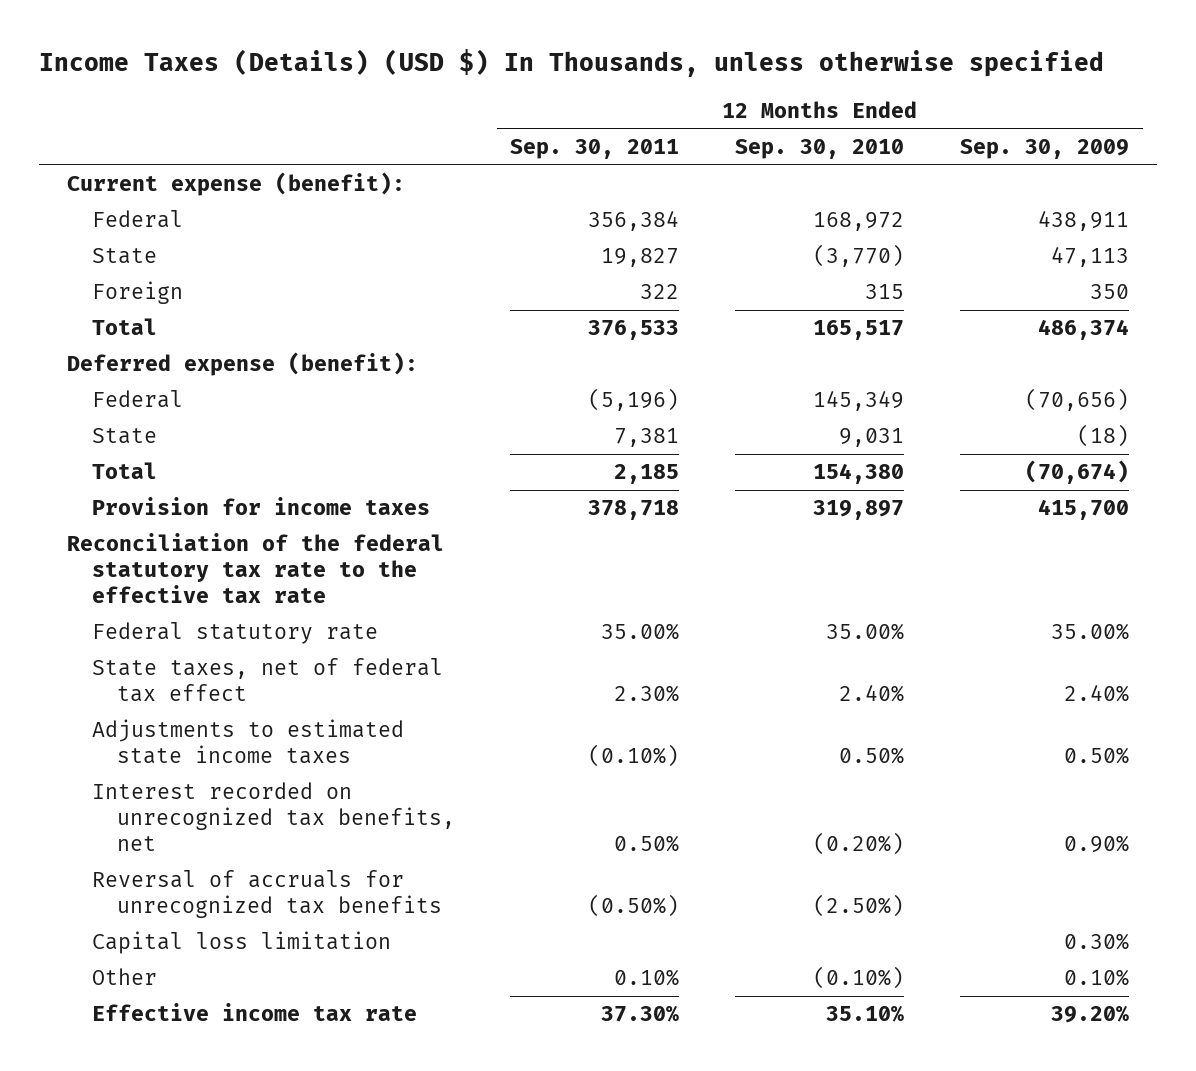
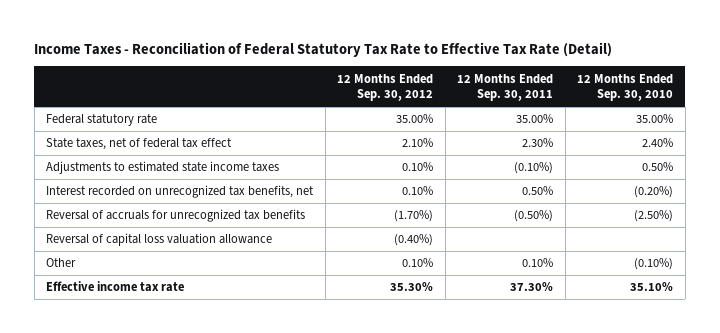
- Income Taxes (Details) (USD $) In Thousands, unless otherwise specified
+ Income Taxes - Reconciliation of Federal Statutory Tax Rate to Effective Tax Rate (Detail)
- | 12 Months Ended Sep. 30, 2011 | 12 Months Ended Sep. 30, 2010 | 12 Months Ended Sep. 30, 2009
+ | 12 Months Ended Sep. 30, 2012 | 12 Months Ended Sep. 30, 2011 | 12 Months Ended Sep. 30, 2010
- Current expense (benefit):
- Federal | 356,384 | 168,972 | 438,911
- State | 19,827 | (3,770) | 47,113
- Foreign | 322 | 315 | 350
- Total | 376,533 | 165,517 | 486,374
- Deferred expense (benefit):
- Federal | (5,196) | 145,349 | (70,656)
- State | 7,381 | 9,031 | (18)
- Total | 2,185 | 154,380 | (70,674)
- Provision for income taxes | 378,718 | 319,897 | 415,700
- Reconciliation of the federal statutory tax rate to the effective tax rate
- Capital loss limitation | | | 0.30%
+ Reversal of capital loss valuation allowance | (0.40%) | |

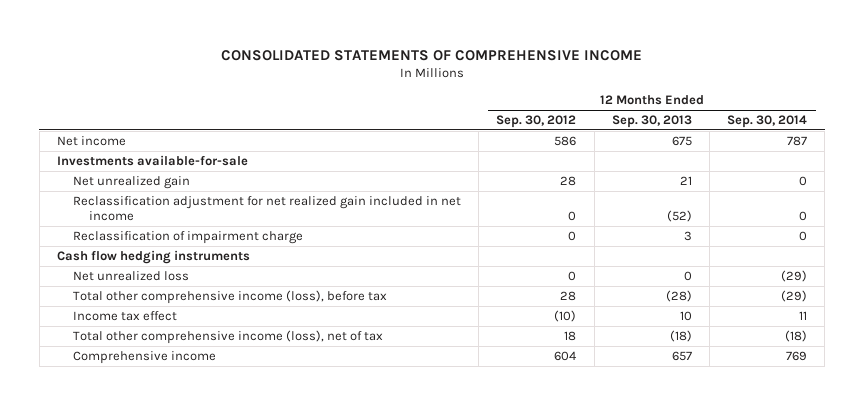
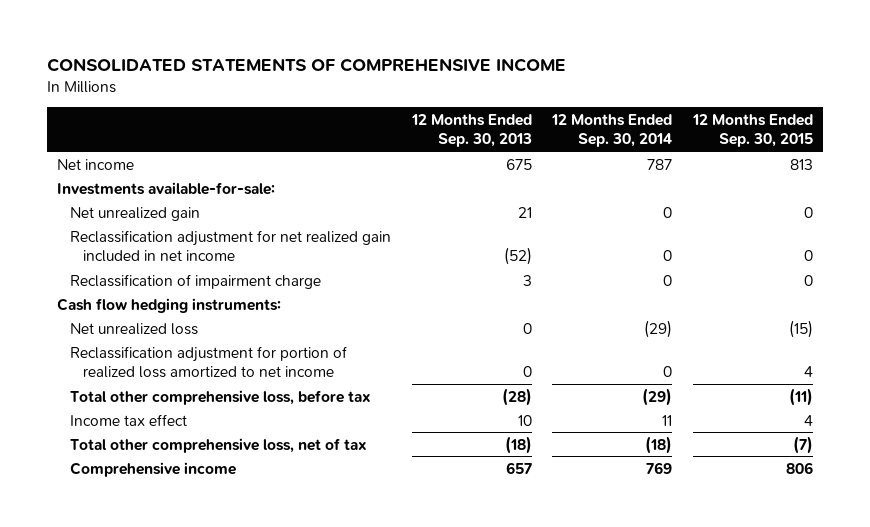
- | 12 Months Ended Sep. 30, 2012 | 12 Months Ended Sep. 30, 2013 | 12 Months Ended Sep. 30, 2014
+ | 12 Months Ended Sep. 30, 2013 | 12 Months Ended Sep. 30, 2014 | 12 Months Ended Sep. 30, 2015
- Investments available-for-sale
+ Investments available-for-sale:
- Cash flow hedging instruments
+ Cash flow hedging instruments:
- Total other comprehensive income (loss), before tax | 28 | (28) | (29)
+ Reclassification adjustment for portion of realized loss amortized to net income | 0 | 0 | 4
+ Total other comprehensive loss, before tax | (28) | (29) | (11)
- Total other comprehensive income (loss), net of tax | 18 | (18) | (18)
+ Total other comprehensive loss, net of tax | (18) | (18) | (7)

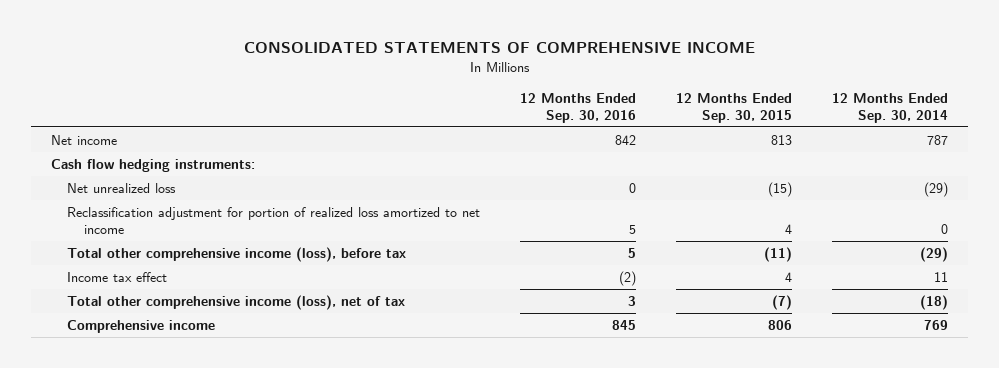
- | 12 Months Ended Sep. 30, 2013 | 12 Months Ended Sep. 30, 2014 | 12 Months Ended Sep. 30, 2015
+ | 12 Months Ended Sep. 30, 2016 | 12 Months Ended Sep. 30, 2015 | 12 Months Ended Sep. 30, 2014
- Investments available-for-sale:
- Net unrealized gain | 21 | 0 | 0
- Reclassification adjustment for net realized gain included in net income | (52) | 0 | 0
- Reclassification of impairment charge | 3 | 0 | 0
- Total other comprehensive loss, before tax | (28) | (29) | (11)
+ Total other comprehensive income (loss), before tax | 5 | (11) | (29)
- Total other comprehensive loss, net of tax | (18) | (18) | (7)
+ Total other comprehensive income (loss), net of tax | 3 | (7) | (18)

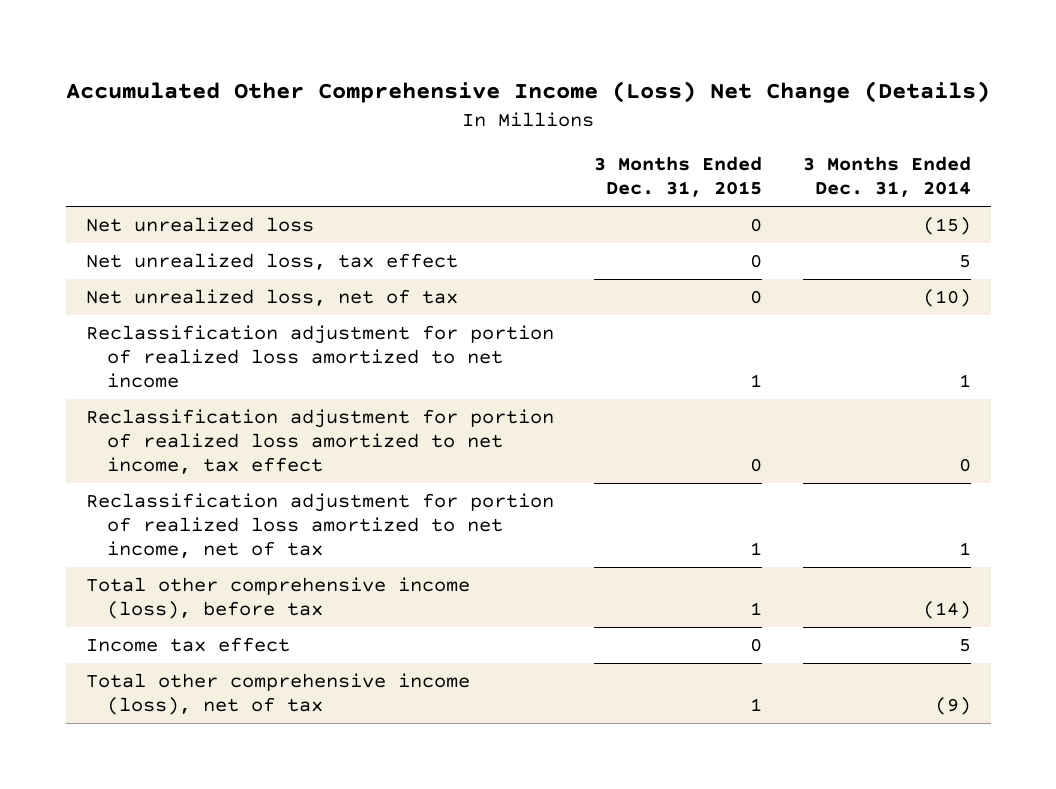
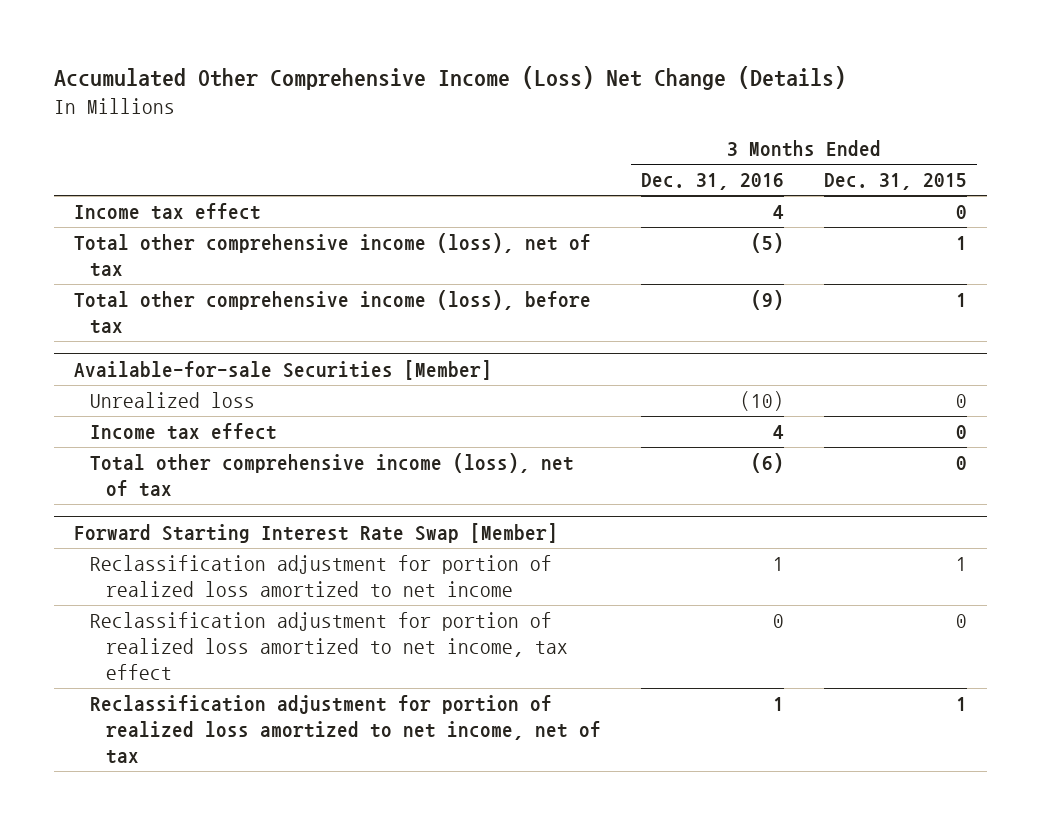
- | 3 Months Ended Dec. 31, 2015 | 3 Months Ended Dec. 31, 2014
+ | 3 Months Ended Dec. 31, 2016 | 3 Months Ended Dec. 31, 2015
- Net unrealized loss | 0 | (15)
- Net unrealized loss, tax effect | 0 | 5
- Net unrealized loss, net of tax | 0 | (10)
moved up: Income tax effect | 4 | 0
moved up: Total other comprehensive income (loss), net of tax | (5) | 1
moved up: Total other comprehensive income (loss), before tax | (9) | 1
+ Available-for-sale Securities [Member]
+ Unrealized loss | (10) | 0
+ Income tax effect | 4 | 0
+ Total other comprehensive income (loss), net of tax | (6) | 0
+ Forward Starting Interest Rate Swap [Member]

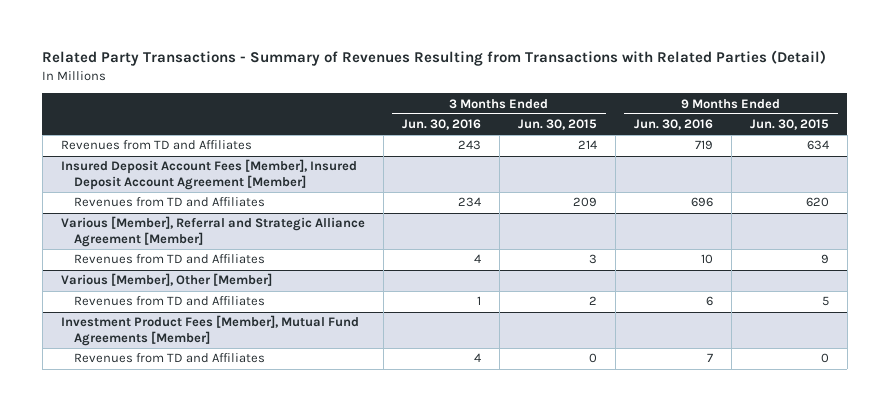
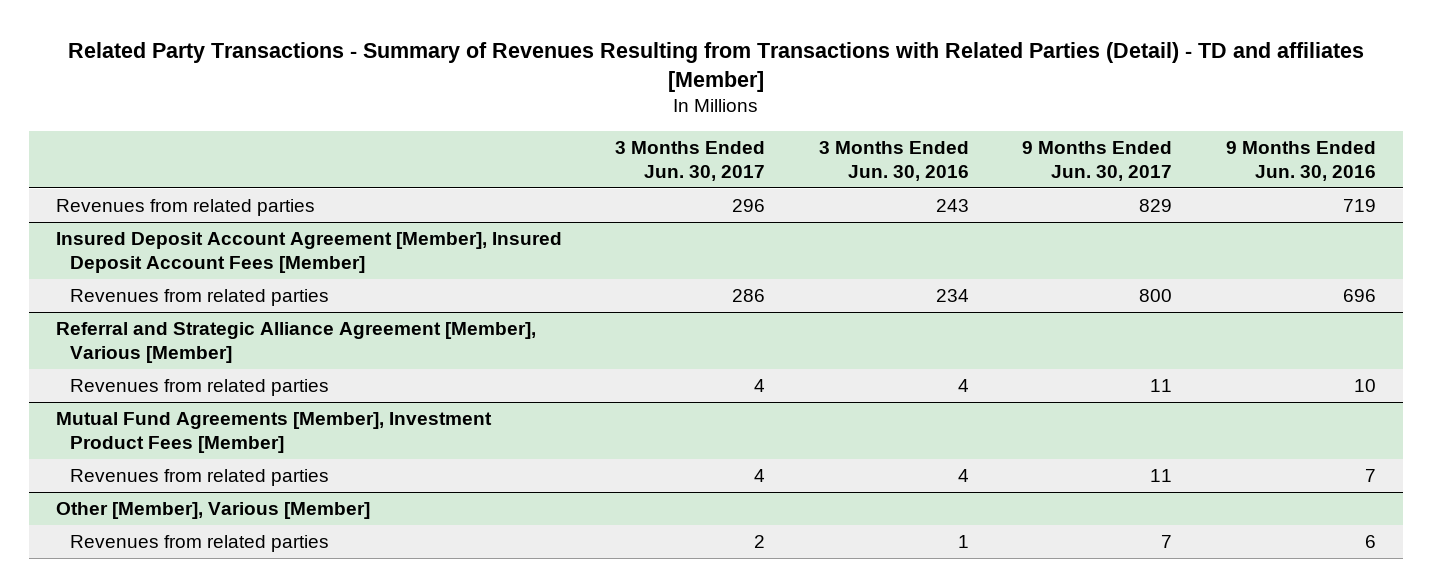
- Related Party Transactions - Summary of Revenues Resulting from Transactions with Related Parties (Detail)
+ Related Party Transactions - Summary of Revenues Resulting from Transactions with Related Parties (Detail) - TD and affiliates [Member]
- | 3 Months Ended Jun. 30, 2016 | 3 Months Ended Jun. 30, 2015 | 9 Months Ended Jun. 30, 2016 | 9 Months Ended Jun. 30, 2015
+ | 3 Months Ended Jun. 30, 2017 | 3 Months Ended Jun. 30, 2016 | 9 Months Ended Jun. 30, 2017 | 9 Months Ended Jun. 30, 2016
- Revenues from TD and Affiliates | 243 | 214 | 719 | 634
- Insured Deposit Account Fees [Member], Insured Deposit Account Agreement [Member]
- Revenues from TD and Affiliates | 234 | 209 | 696 | 620
- Various [Member], Referral and Strategic Alliance Agreement [Member]
- Revenues from TD and Affiliates | 4 | 3 | 10 | 9
- Various [Member], Other [Member]
- Revenues from TD and Affiliates | 1 | 2 | 6 | 5
- Investment Product Fees [Member], Mutual Fund Agreements [Member]
- Revenues from TD and Affiliates | 4 | 0 | 7 | 0
+ Revenues from related parties | 296 | 243 | 829 | 719
+ Insured Deposit Account Agreement [Member], Insured Deposit Account Fees [Member]
+ Revenues from related parties | 286 | 234 | 800 | 696
+ Referral and Strategic Alliance Agreement [Member], Various [Member]
+ Revenues from related parties | 4 | 4 | 11 | 10
+ Mutual Fund Agreements [Member], Investment Product Fees [Member]
+ Revenues from related parties | 4 | 4 | 11 | 7
+ Other [Member], Various [Member]
+ Revenues from related parties | 2 | 1 | 7 | 6

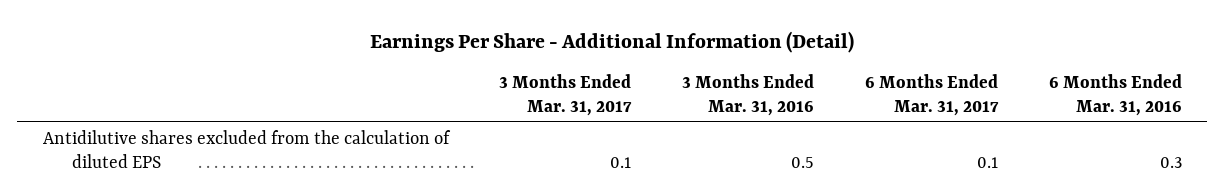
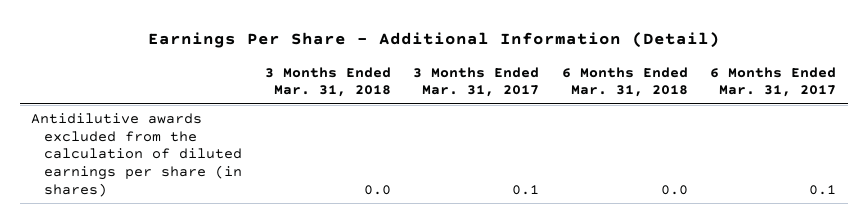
- | 3 Months Ended Mar. 31, 2017 | 3 Months Ended Mar. 31, 2016 | 6 Months Ended Mar. 31, 2017 | 6 Months Ended Mar. 31, 2016
+ | 3 Months Ended Mar. 31, 2018 | 3 Months Ended Mar. 31, 2017 | 6 Months Ended Mar. 31, 2018 | 6 Months Ended Mar. 31, 2017
- Antidilutive shares excluded from the calculation of diluted EPS | 0.1 | 0.5 | 0.1 | 0.3
+ Antidilutive awards excluded from the calculation of diluted earnings per share (in shares) | 0.0 | 0.1 | 0.0 | 0.1

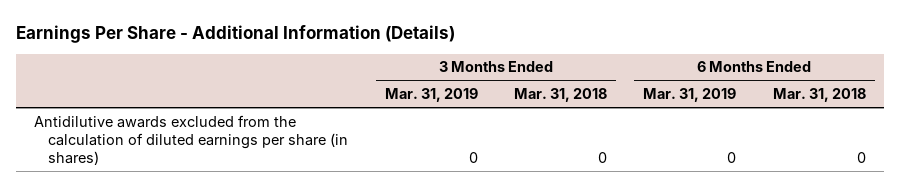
- Earnings Per Share - Additional Information (Detail)
+ Earnings Per Share - Additional Information (Details)
- | 3 Months Ended Mar. 31, 2018 | 3 Months Ended Mar. 31, 2017 | 6 Months Ended Mar. 31, 2018 | 6 Months Ended Mar. 31, 2017
+ | 3 Months Ended Mar. 31, 2019 | 3 Months Ended Mar. 31, 2018 | 6 Months Ended Mar. 31, 2019 | 6 Months Ended Mar. 31, 2018
- Antidilutive awards excluded from the calculation of diluted earnings per share (in shares) | 0.0 | 0.1 | 0.0 | 0.1
+ Antidilutive awards excluded from the calculation of diluted earnings per share (in shares) | 0 | 0 | 0 | 0

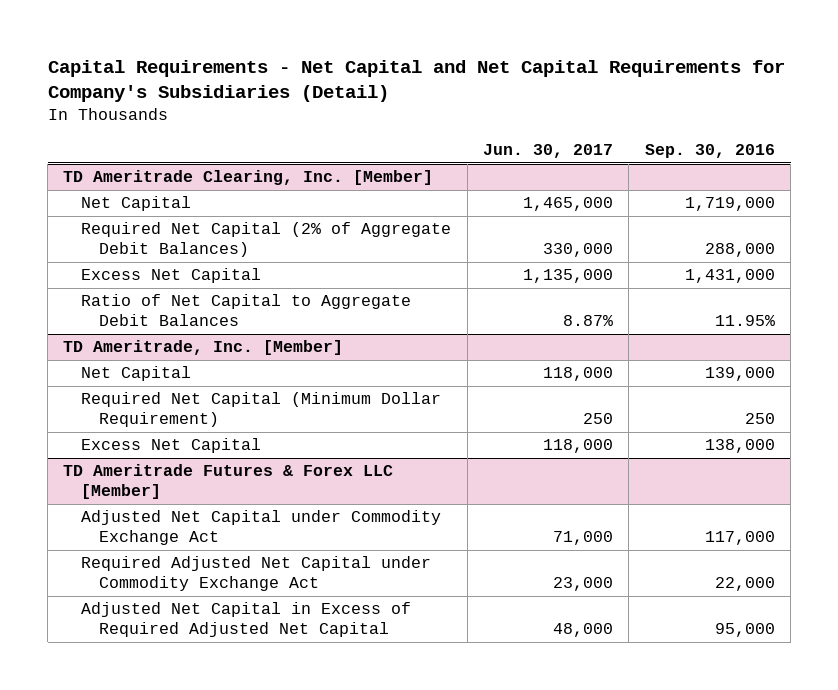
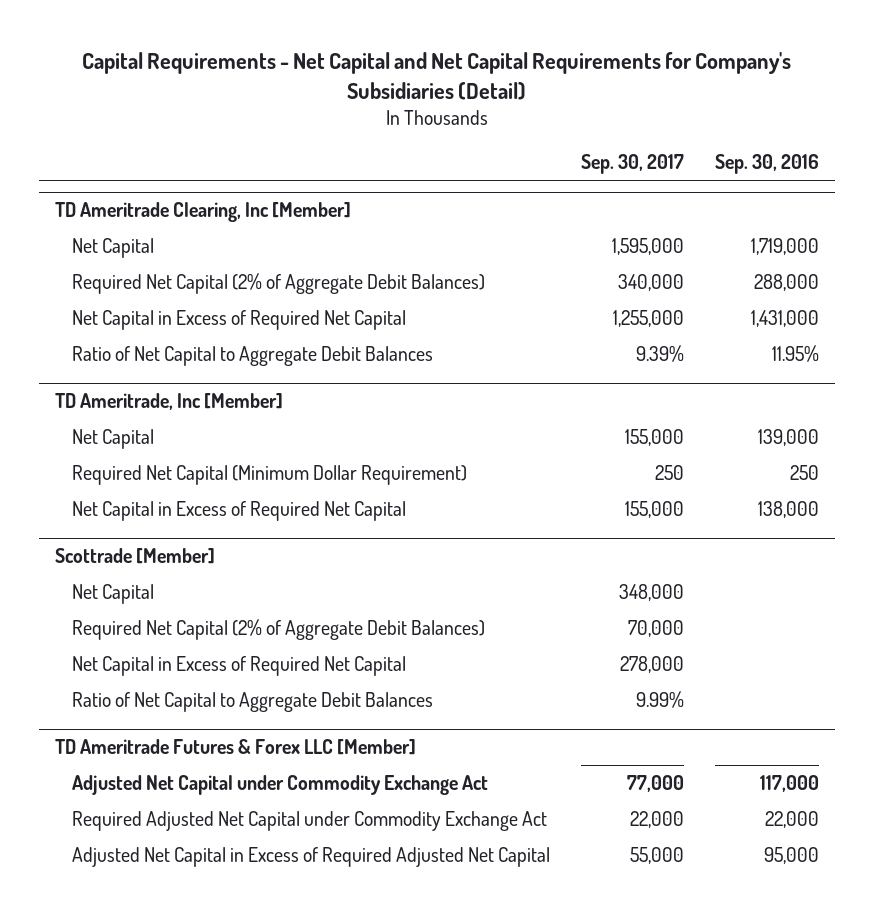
- | Jun. 30, 2017 | Sep. 30, 2016
+ | Sep. 30, 2017 | Sep. 30, 2016
- TD Ameritrade Clearing, Inc. [Member]
+ TD Ameritrade Clearing, Inc [Member]
- Excess Net Capital | 1,135,000 | 1,431,000
+ Net Capital in Excess of Required Net Capital | 1,255,000 | 1,431,000
- TD Ameritrade, Inc. [Member]
+ TD Ameritrade, Inc [Member]
- Excess Net Capital | 118,000 | 138,000
+ Net Capital in Excess of Required Net Capital | 155,000 | 138,000
+ Scottrade [Member]
+ Net Capital | 348,000 |
+ Required Net Capital (2% of Aggregate Debit Balances) | 70,000 |
+ Net Capital in Excess of Required Net Capital | 278,000 |
+ Ratio of Net Capital to Aggregate Debit Balances | 9.99% |

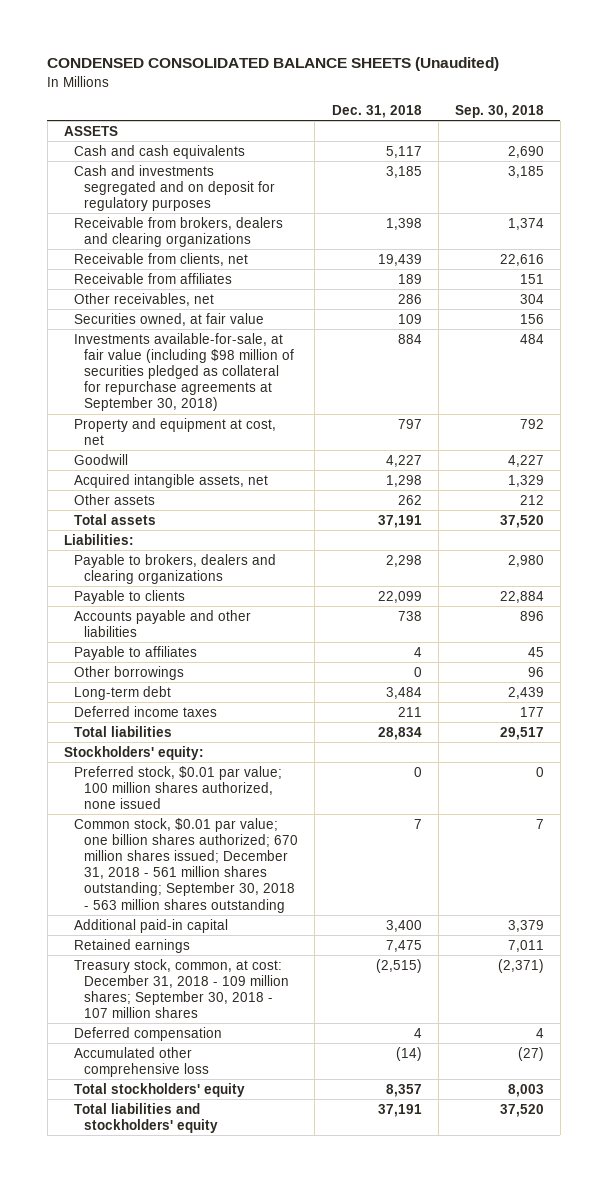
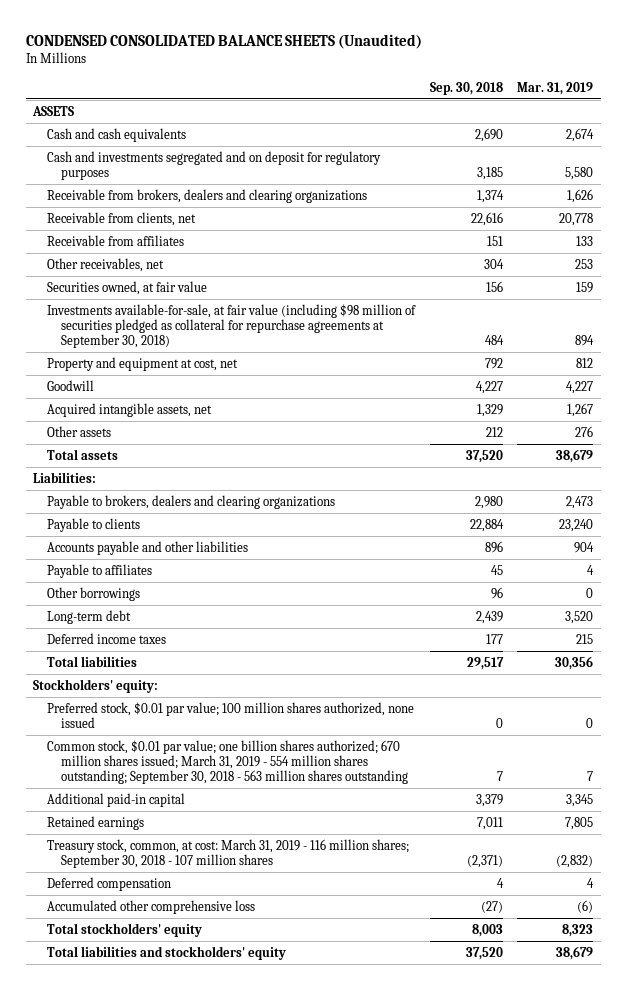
- | Dec. 31, 2018 | Sep. 30, 2018
+ | Sep. 30, 2018 | Mar. 31, 2019
- Common stock, $0.01 par value; one billion shares authorized; 670 million shares issued; December 31, 2018 - 561 million shares outstanding; September 30, 2018 - 563 million shares outstanding | 7 | 7
+ Common stock, $0.01 par value; one billion shares authorized; 670 million shares issued; March 31, 2019 - 554 million shares outstanding; September 30, 2018 - 563 million shares outstanding | 7 | 7
- Treasury stock, common, at cost: December 31, 2018 - 109 million shares; September 30, 2018 - 107 million shares | (2,515) | (2,371)
+ Treasury stock, common, at cost: March 31, 2019 - 116 million shares; September 30, 2018 - 107 million shares | (2,371) | (2,832)

